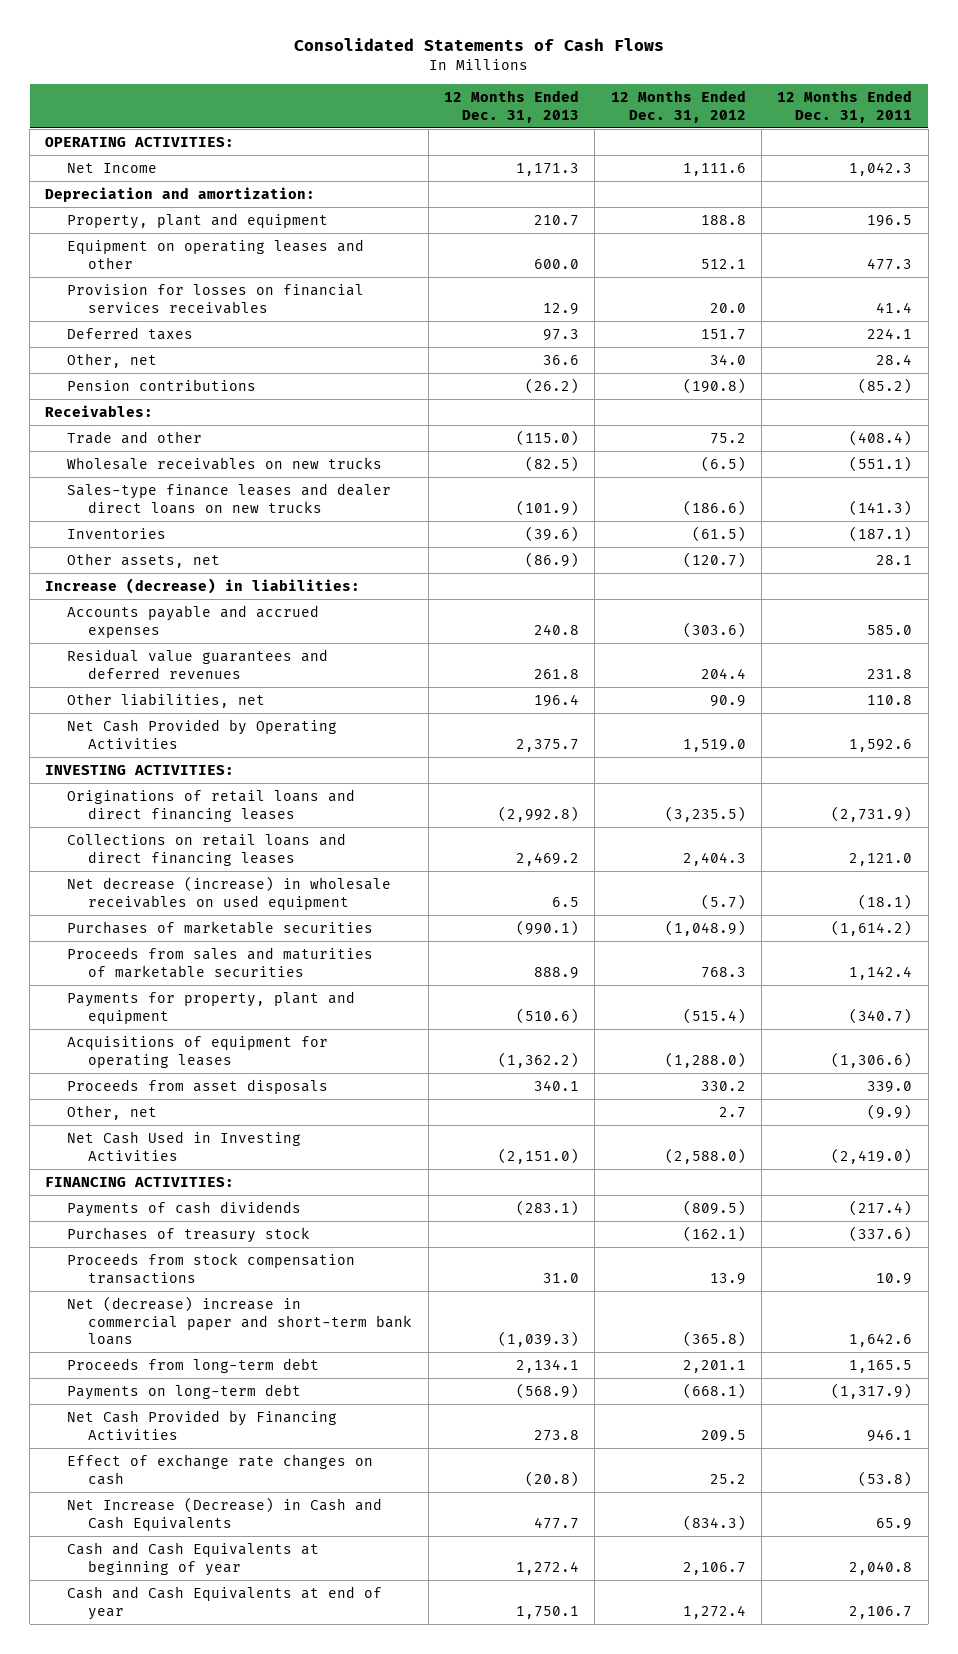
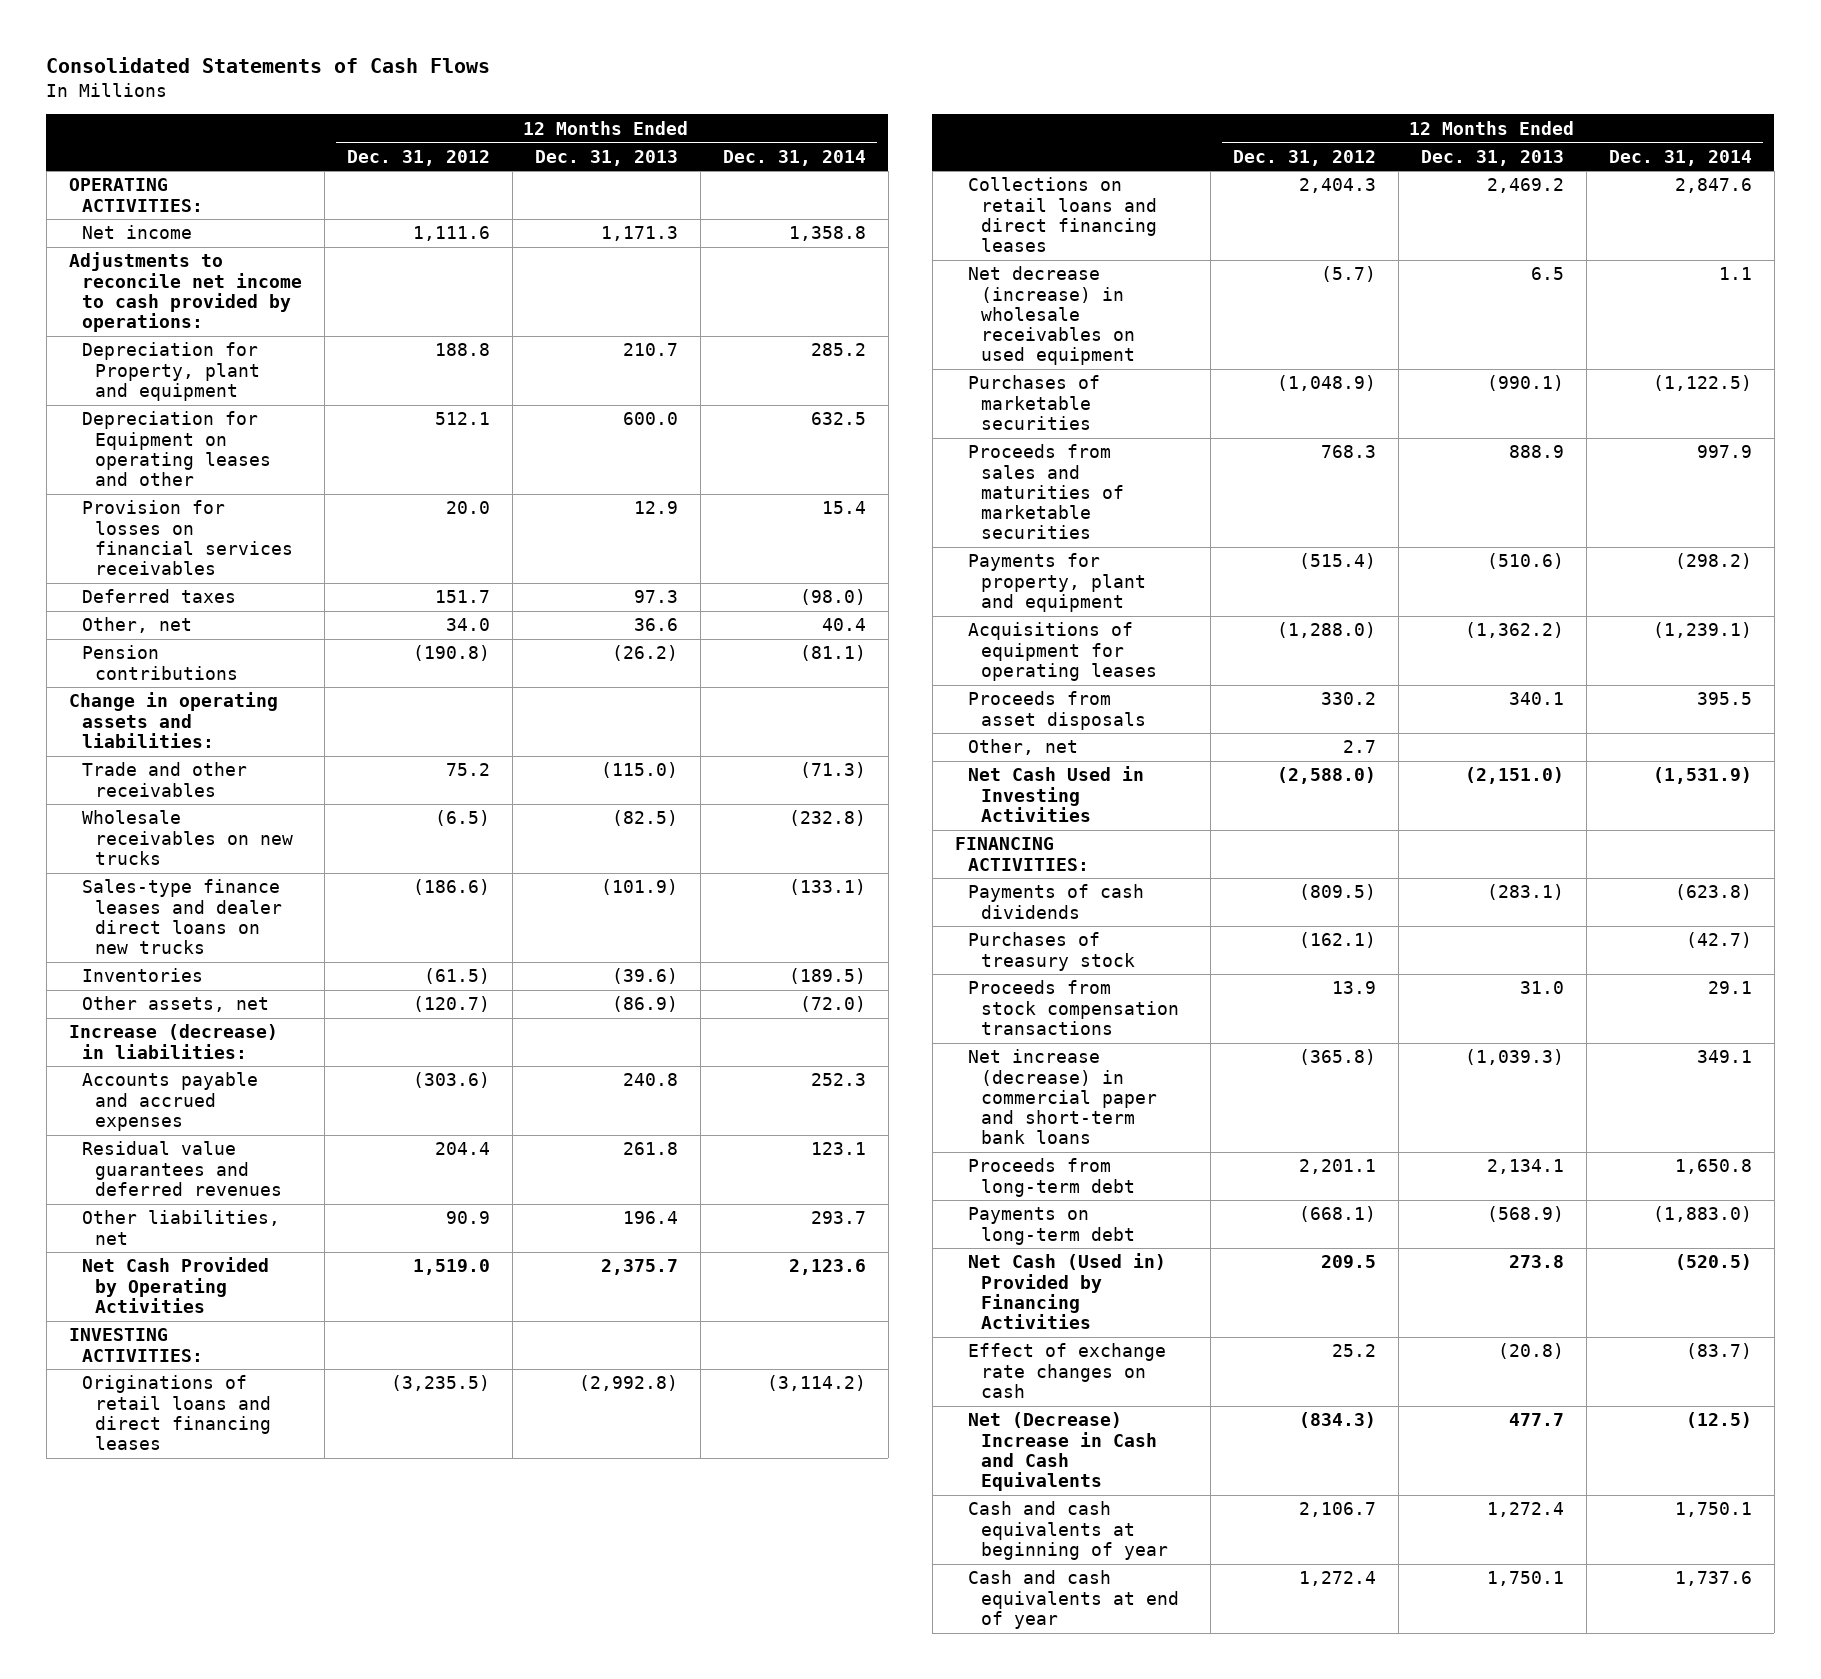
- | 12 Months Ended Dec. 31, 2013 | 12 Months Ended Dec. 31, 2012 | 12 Months Ended Dec. 31, 2011
+ | 12 Months Ended Dec. 31, 2012 | 12 Months Ended Dec. 31, 2013 | 12 Months Ended Dec. 31, 2014
- Net Income | 1,171.3 | 1,111.6 | 1,042.3
- Depreciation and amortization:
- Property, plant and equipment | 210.7 | 188.8 | 196.5
- Equipment on operating leases and other | 600.0 | 512.1 | 477.3
+ Net income | 1,111.6 | 1,171.3 | 1,358.8
+ Adjustments to reconcile net income to cash provided by operations:
+ Depreciation for Property, plant and equipment | 188.8 | 210.7 | 285.2
+ Depreciation for Equipment on operating leases and other | 512.1 | 600.0 | 632.5
- Receivables:
- Trade and other | (115.0) | 75.2 | (408.4)
+ Change in operating assets and liabilities:
+ Trade and other receivables | 75.2 | (115.0) | (71.3)
- Net (decrease) increase in commercial paper and short-term bank loans | (1,039.3) | (365.8) | 1,642.6
+ Net increase (decrease) in commercial paper and short-term bank loans | (365.8) | (1,039.3) | 349.1
- Net Cash Provided by Financing Activities | 273.8 | 209.5 | 946.1
+ Net Cash (Used in) Provided by Financing Activities | 209.5 | 273.8 | (520.5)
- Net Increase (Decrease) in Cash and Cash Equivalents | 477.7 | (834.3) | 65.9
- Cash and Cash Equivalents at beginning of year | 1,272.4 | 2,106.7 | 2,040.8
- Cash and Cash Equivalents at end of year | 1,750.1 | 1,272.4 | 2,106.7
+ Net (Decrease) Increase in Cash and Cash Equivalents | (834.3) | 477.7 | (12.5)
+ Cash and cash equivalents at beginning of year | 2,106.7 | 1,272.4 | 1,750.1
+ Cash and cash equivalents at end of year | 1,272.4 | 1,750.1 | 1,737.6

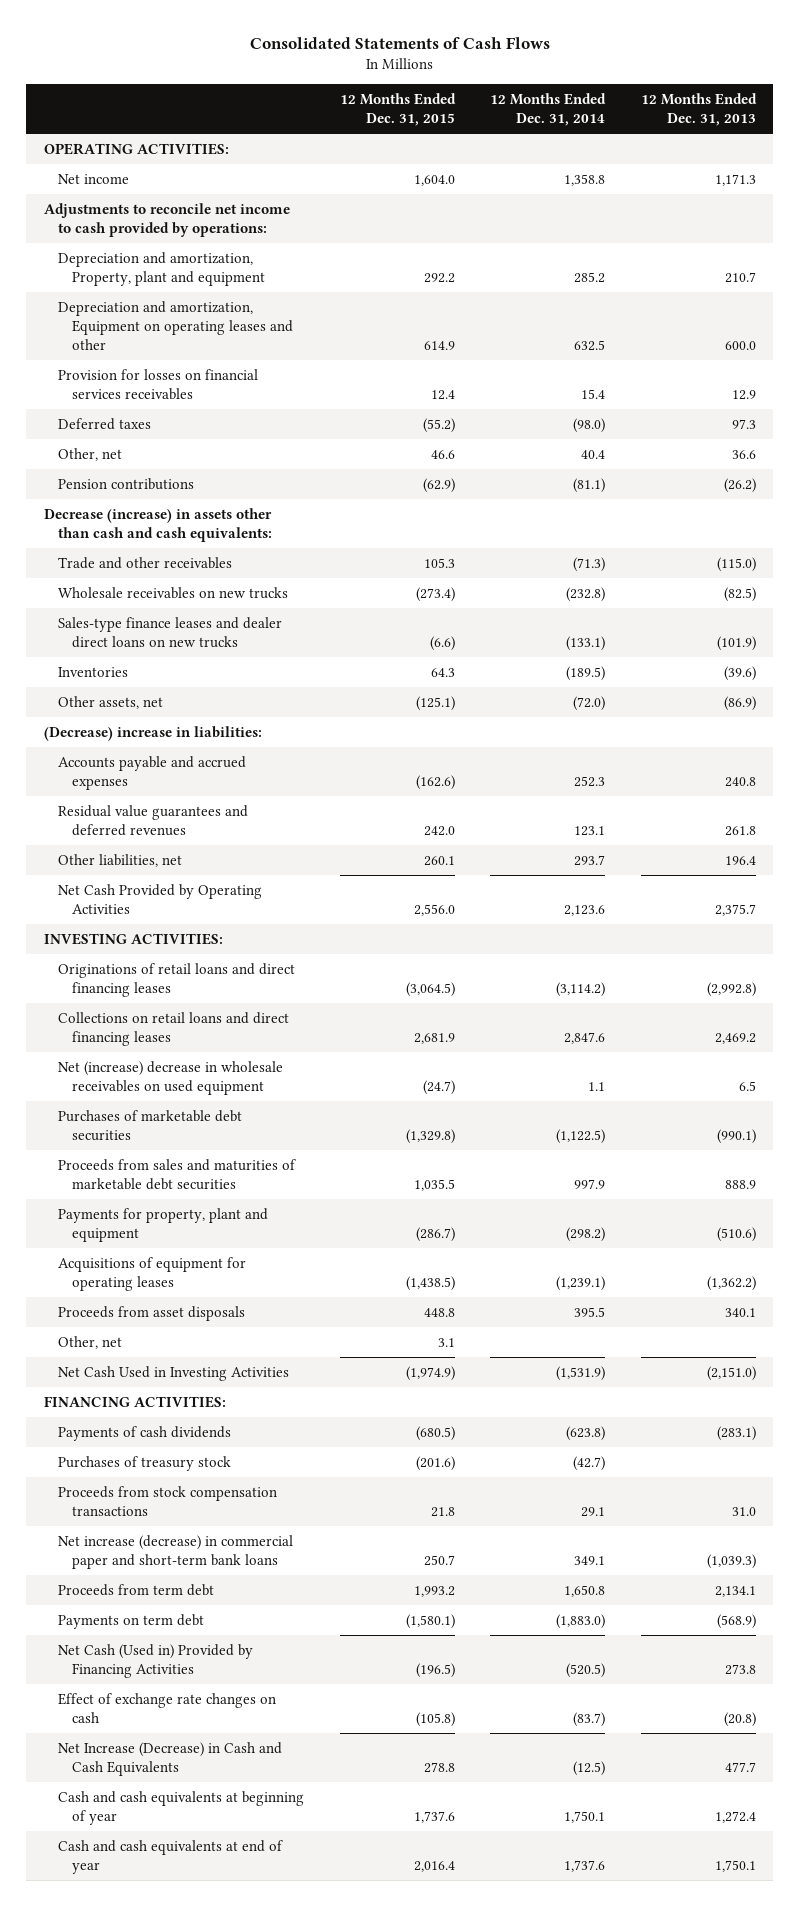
- | 12 Months Ended Dec. 31, 2012 | 12 Months Ended Dec. 31, 2013 | 12 Months Ended Dec. 31, 2014
+ | 12 Months Ended Dec. 31, 2015 | 12 Months Ended Dec. 31, 2014 | 12 Months Ended Dec. 31, 2013
- Depreciation for Property, plant and equipment | 188.8 | 210.7 | 285.2
- Depreciation for Equipment on operating leases and other | 512.1 | 600.0 | 632.5
+ Depreciation and amortization, Property, plant and equipment | 292.2 | 285.2 | 210.7
+ Depreciation and amortization, Equipment on operating leases and other | 614.9 | 632.5 | 600.0
- Change in operating assets and liabilities:
+ Decrease (increase) in assets other than cash and cash equivalents:
- Increase (decrease) in liabilities:
+ (Decrease) increase in liabilities:
- Net decrease (increase) in wholesale receivables on used equipment | (5.7) | 6.5 | 1.1
- Purchases of marketable securities | (1,048.9) | (990.1) | (1,122.5)
- Proceeds from sales and maturities of marketable securities | 768.3 | 888.9 | 997.9
+ Net (increase) decrease in wholesale receivables on used equipment | (24.7) | 1.1 | 6.5
+ Purchases of marketable debt securities | (1,329.8) | (1,122.5) | (990.1)
+ Proceeds from sales and maturities of marketable debt securities | 1,035.5 | 997.9 | 888.9
- Proceeds from long-term debt | 2,201.1 | 2,134.1 | 1,650.8
- Payments on long-term debt | (668.1) | (568.9) | (1,883.0)
+ Proceeds from term debt | 1,993.2 | 1,650.8 | 2,134.1
+ Payments on term debt | (1,580.1) | (1,883.0) | (568.9)
- Net (Decrease) Increase in Cash and Cash Equivalents | (834.3) | 477.7 | (12.5)
+ Net Increase (Decrease) in Cash and Cash Equivalents | 278.8 | (12.5) | 477.7

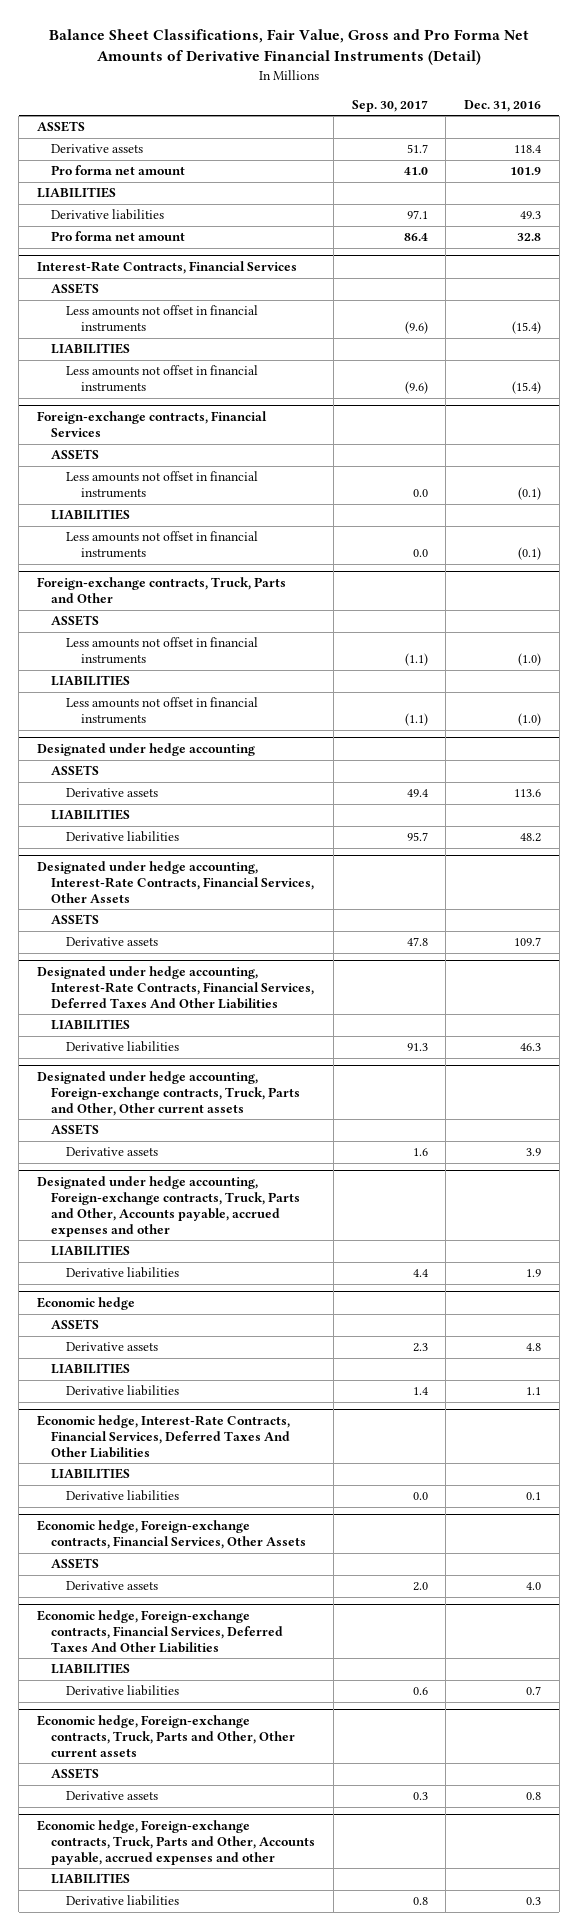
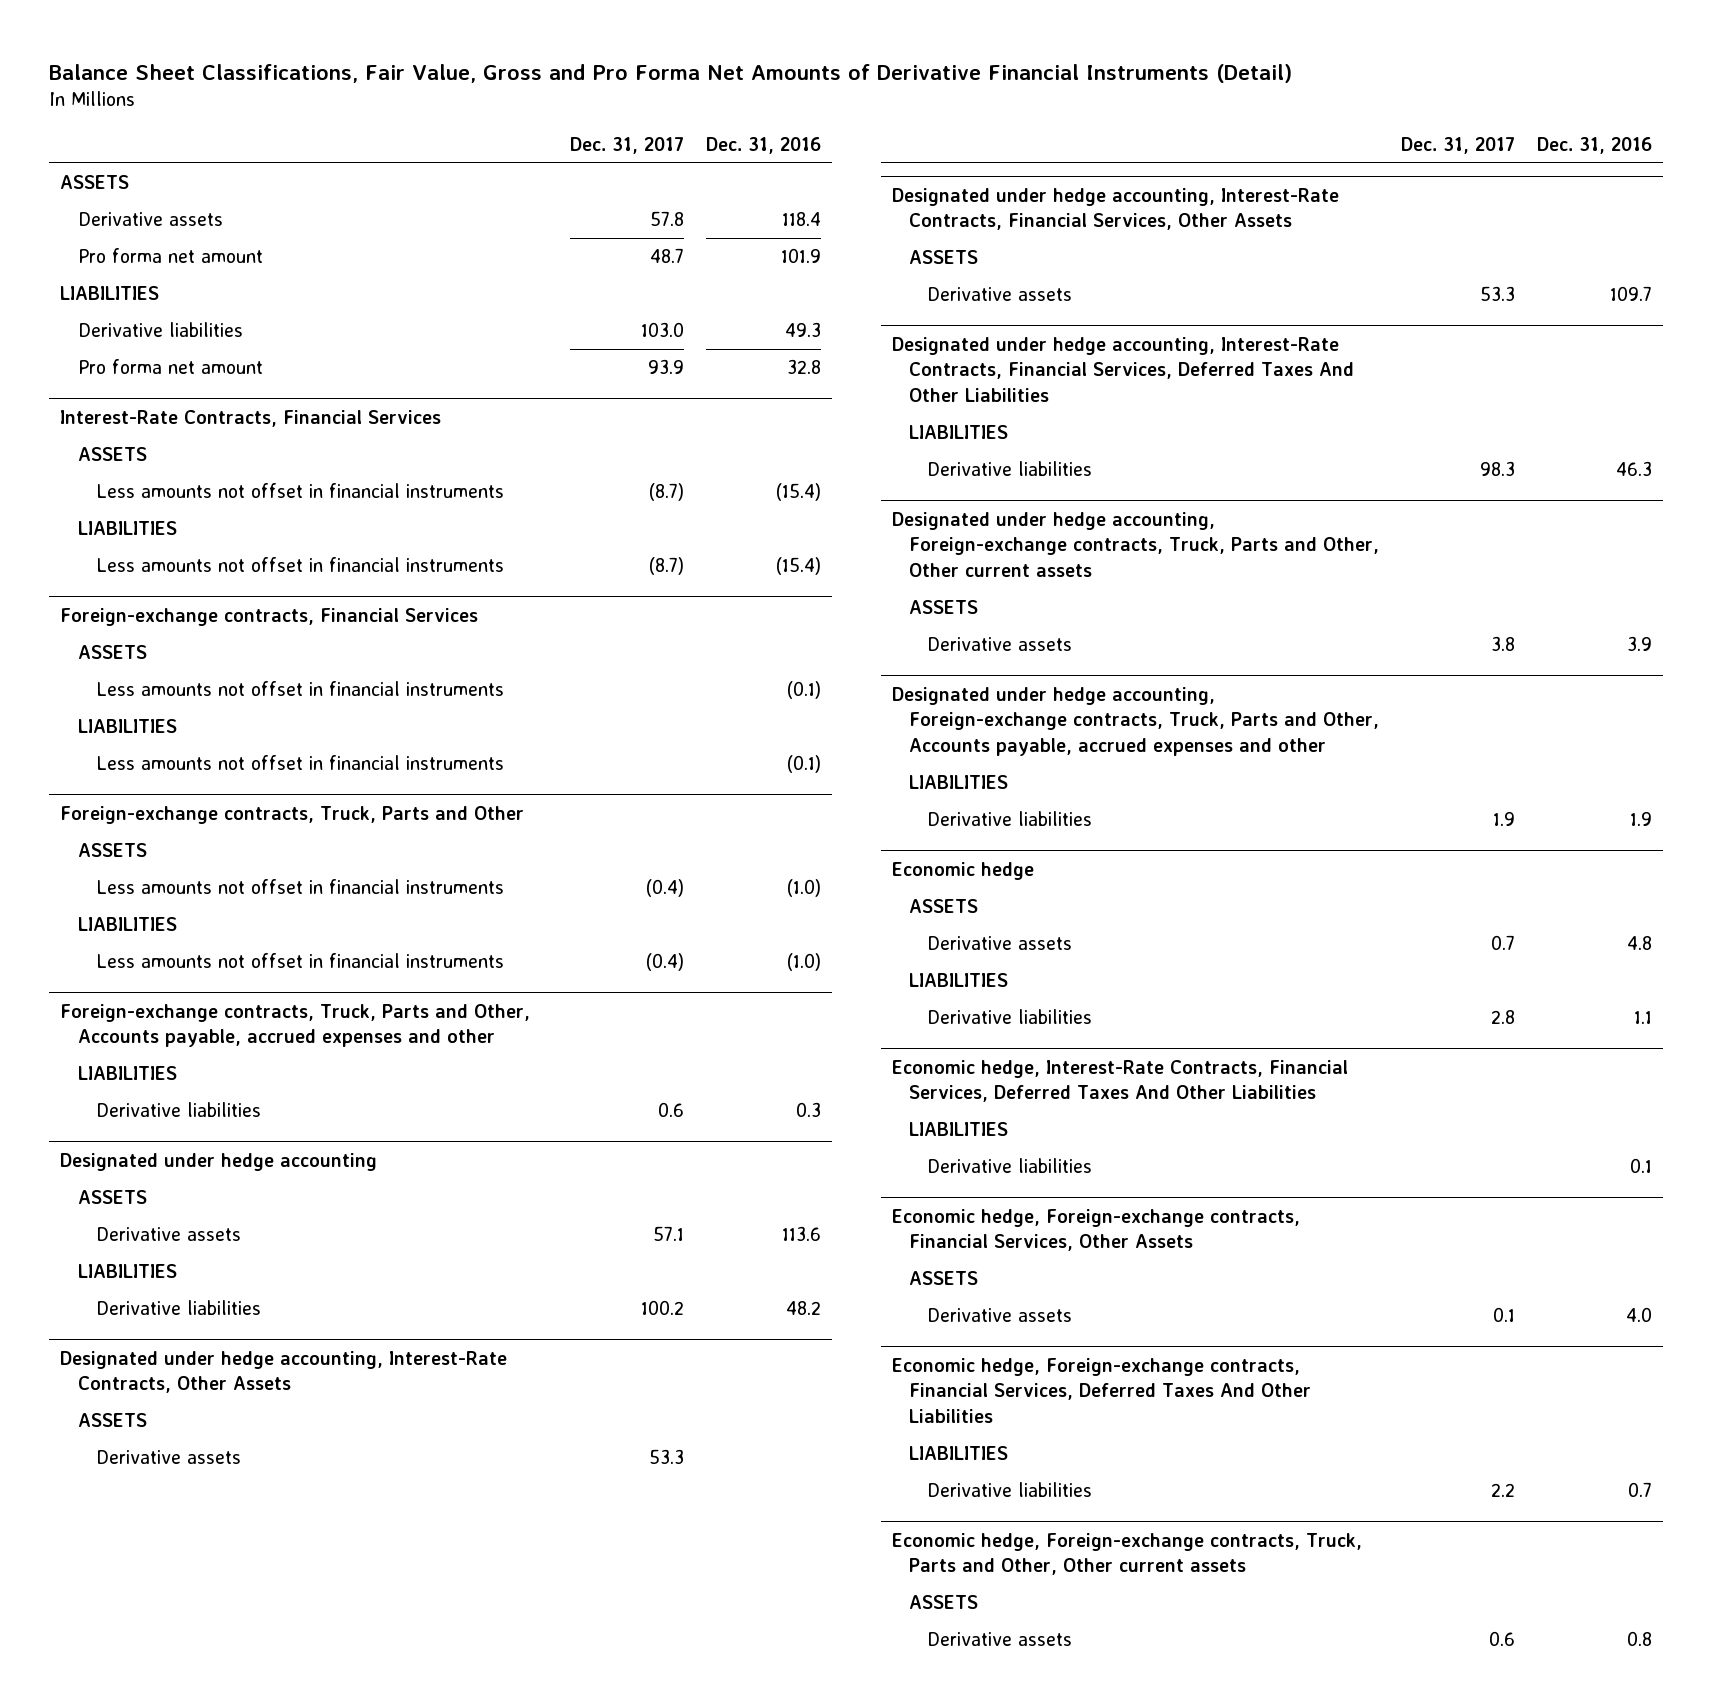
- | Sep. 30, 2017 | Dec. 31, 2016
+ | Dec. 31, 2017 | Dec. 31, 2016
+ Foreign-exchange contracts, Truck, Parts and Other, Accounts payable, accrued expenses and other
+ LIABILITIES
+ Derivative liabilities | 0.6 | 0.3
+ Designated under hedge accounting, Interest-Rate Contracts, Other Assets
+ ASSETS
+ Derivative assets | 53.3 |
- Economic hedge, Foreign-exchange contracts, Truck, Parts and Other, Accounts payable, accrued expenses and other
- LIABILITIES
- Derivative liabilities | 0.8 | 0.3

